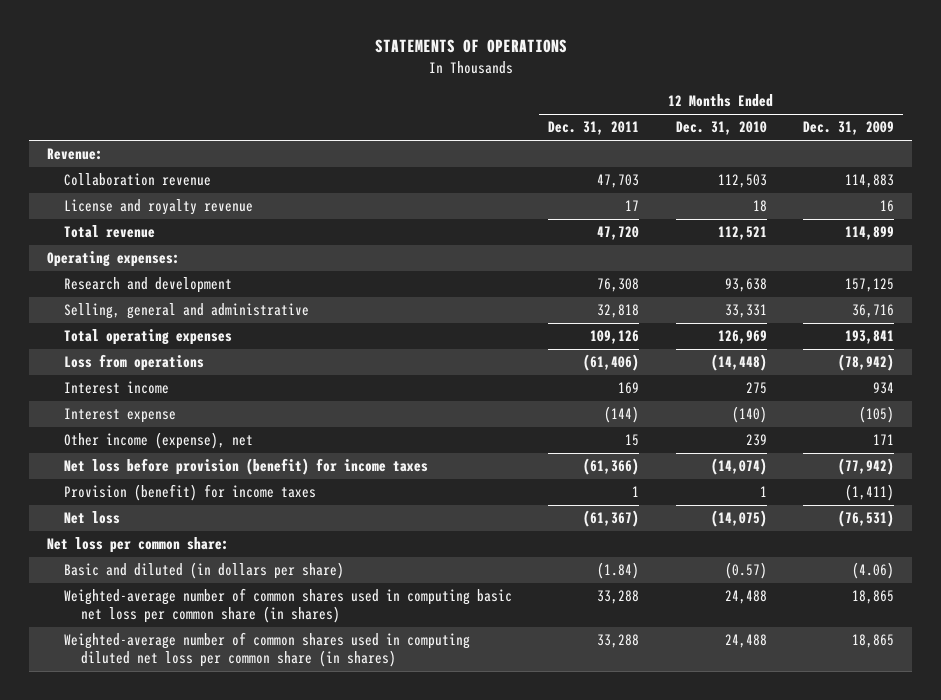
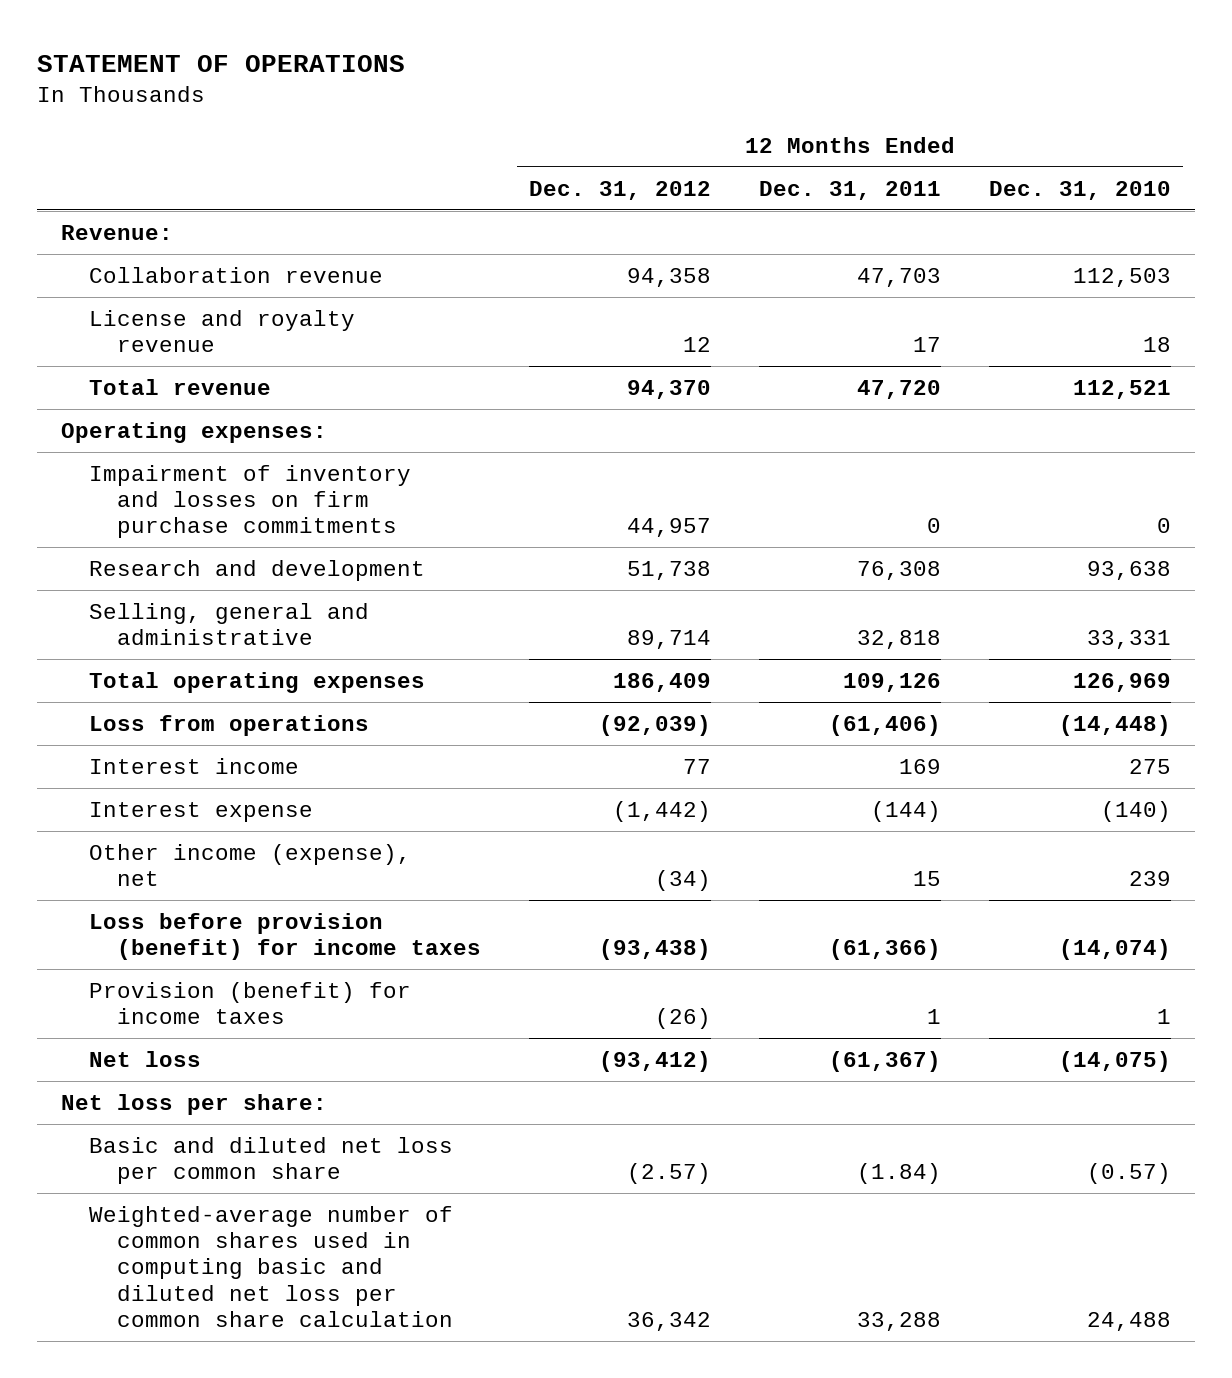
- STATEMENTS OF OPERATIONS
+ STATEMENT OF OPERATIONS
- | 12 Months Ended Dec. 31, 2011 | 12 Months Ended Dec. 31, 2010 | 12 Months Ended Dec. 31, 2009
+ | 12 Months Ended Dec. 31, 2012 | 12 Months Ended Dec. 31, 2011 | 12 Months Ended Dec. 31, 2010
+ Impairment of inventory and losses on firm purchase commitments | 44,957 | 0 | 0
- Net loss before provision (benefit) for income taxes | (61,366) | (14,074) | (77,942)
+ Loss before provision (benefit) for income taxes | (93,438) | (61,366) | (14,074)
- Net loss per common share:
- Basic and diluted (in dollars per share) | (1.84) | (0.57) | (4.06)
- Weighted-average number of common shares used in computing basic net loss per common share (in shares) | 33,288 | 24,488 | 18,865
- Weighted-average number of common shares used in computing diluted net loss per common share (in shares) | 33,288 | 24,488 | 18,865
+ Net loss per share:
+ Basic and diluted net loss per common share | (2.57) | (1.84) | (0.57)
+ Weighted-average number of common shares used in computing basic and diluted net loss per common share calculation | 36,342 | 33,288 | 24,488

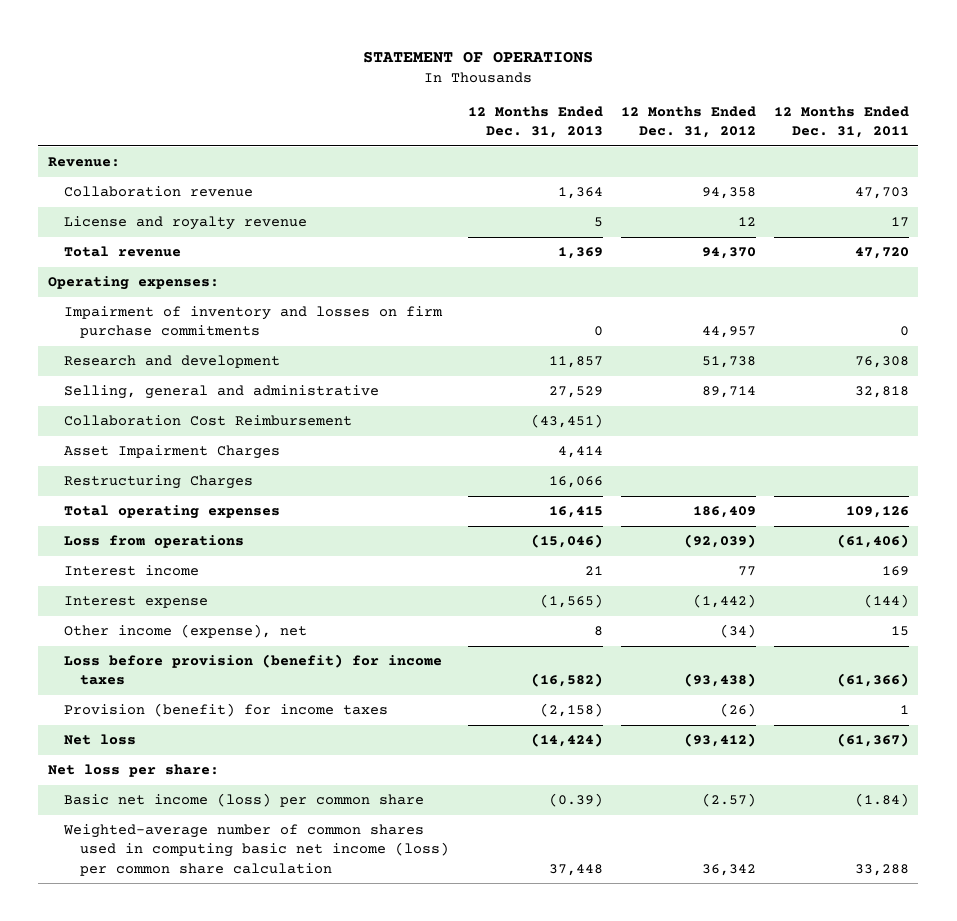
- | 12 Months Ended Dec. 31, 2012 | 12 Months Ended Dec. 31, 2011 | 12 Months Ended Dec. 31, 2010
+ | 12 Months Ended Dec. 31, 2013 | 12 Months Ended Dec. 31, 2012 | 12 Months Ended Dec. 31, 2011
+ Collaboration Cost Reimbursement | (43,451) | |
+ Asset Impairment Charges | 4,414 | |
+ Restructuring Charges | 16,066 | |
- Basic and diluted net loss per common share | (2.57) | (1.84) | (0.57)
- Weighted-average number of common shares used in computing basic and diluted net loss per common share calculation | 36,342 | 33,288 | 24,488
+ Basic net income (loss) per common share | (0.39) | (2.57) | (1.84)
+ Weighted-average number of common shares used in computing basic net income (loss) per common share calculation | 37,448 | 36,342 | 33,288

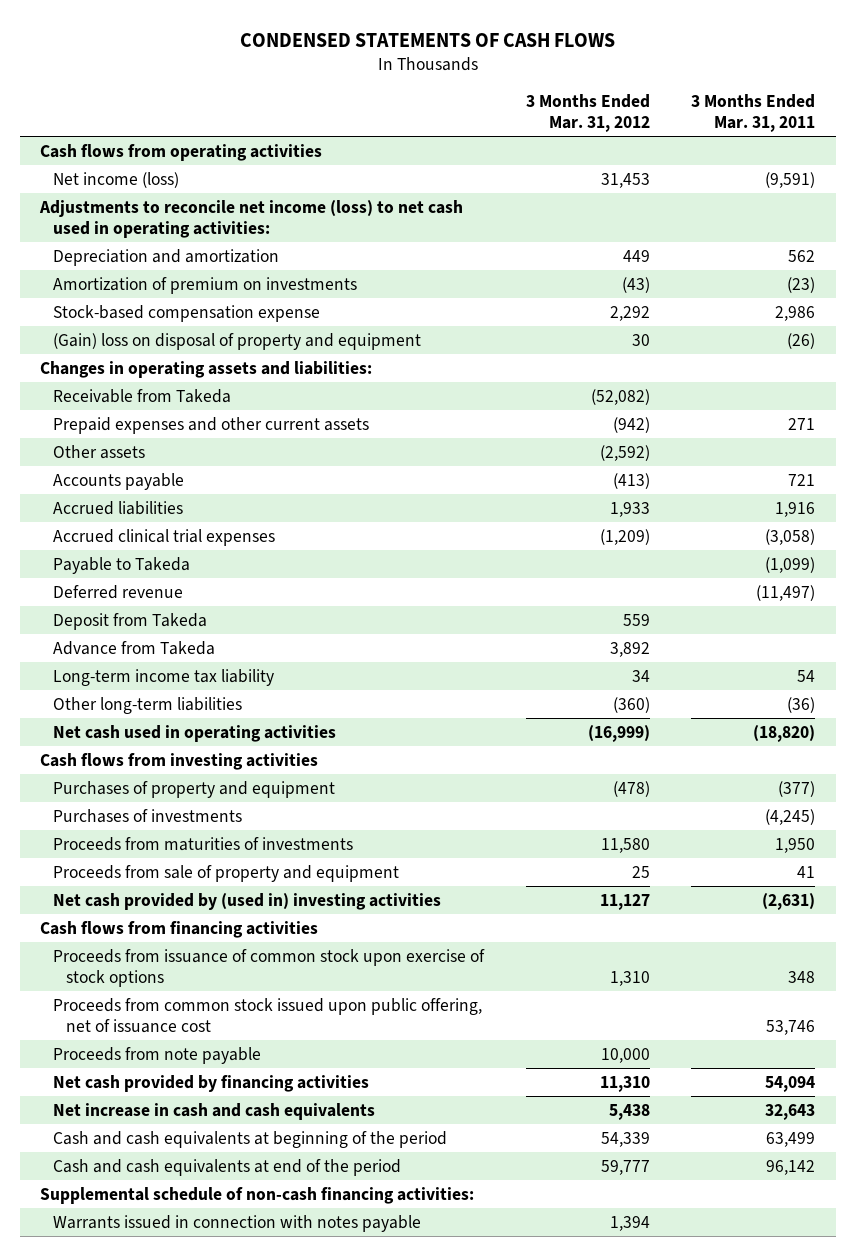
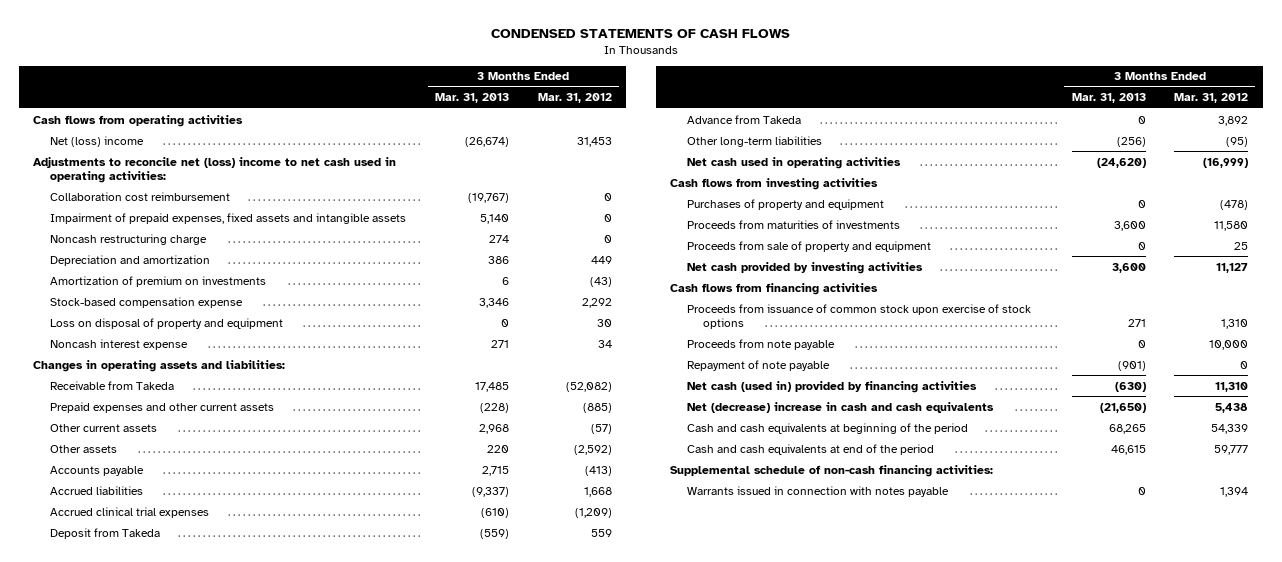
- | 3 Months Ended Mar. 31, 2012 | 3 Months Ended Mar. 31, 2011
+ | 3 Months Ended Mar. 31, 2013 | 3 Months Ended Mar. 31, 2012
- Net income (loss) | 31,453 | (9,591)
- Adjustments to reconcile net income (loss) to net cash used in operating activities:
+ Net (loss) income | (26,674) | 31,453
+ Adjustments to reconcile net (loss) income to net cash used in operating activities:
+ Collaboration cost reimbursement | (19,767) | 0
+ Impairment of prepaid expenses, fixed assets and intangible assets | 5,140 | 0
+ Noncash restructuring charge | 274 | 0
- (Gain) loss on disposal of property and equipment | 30 | (26)
+ Loss on disposal of property and equipment | 0 | 30
+ Noncash interest expense | 271 | 34
- Prepaid expenses and other current assets | (942) | 271
+ Prepaid expenses and other current assets | (228) | (885)
+ Other current assets | 2,968 | (57)
- Accrued liabilities | 1,933 | 1,916
+ Accrued liabilities | (9,337) | 1,668
- Payable to Takeda | | (1,099)
- Deferred revenue | | (11,497)
- Long-term income tax liability | 34 | 54
- Other long-term liabilities | (360) | (36)
+ Other long-term liabilities | (256) | (95)
- Purchases of investments | | (4,245)
- Net cash provided by (used in) investing activities | 11,127 | (2,631)
+ Net cash provided by investing activities | 3,600 | 11,127
- Proceeds from common stock issued upon public offering, net of issuance cost | | 53,746
- Net cash provided by financing activities | 11,310 | 54,094
- Net increase in cash and cash equivalents | 5,438 | 32,643
+ Repayment of note payable | (901) | 0
+ Net cash (used in) provided by financing activities | (630) | 11,310
+ Net (decrease) increase in cash and cash equivalents | (21,650) | 5,438

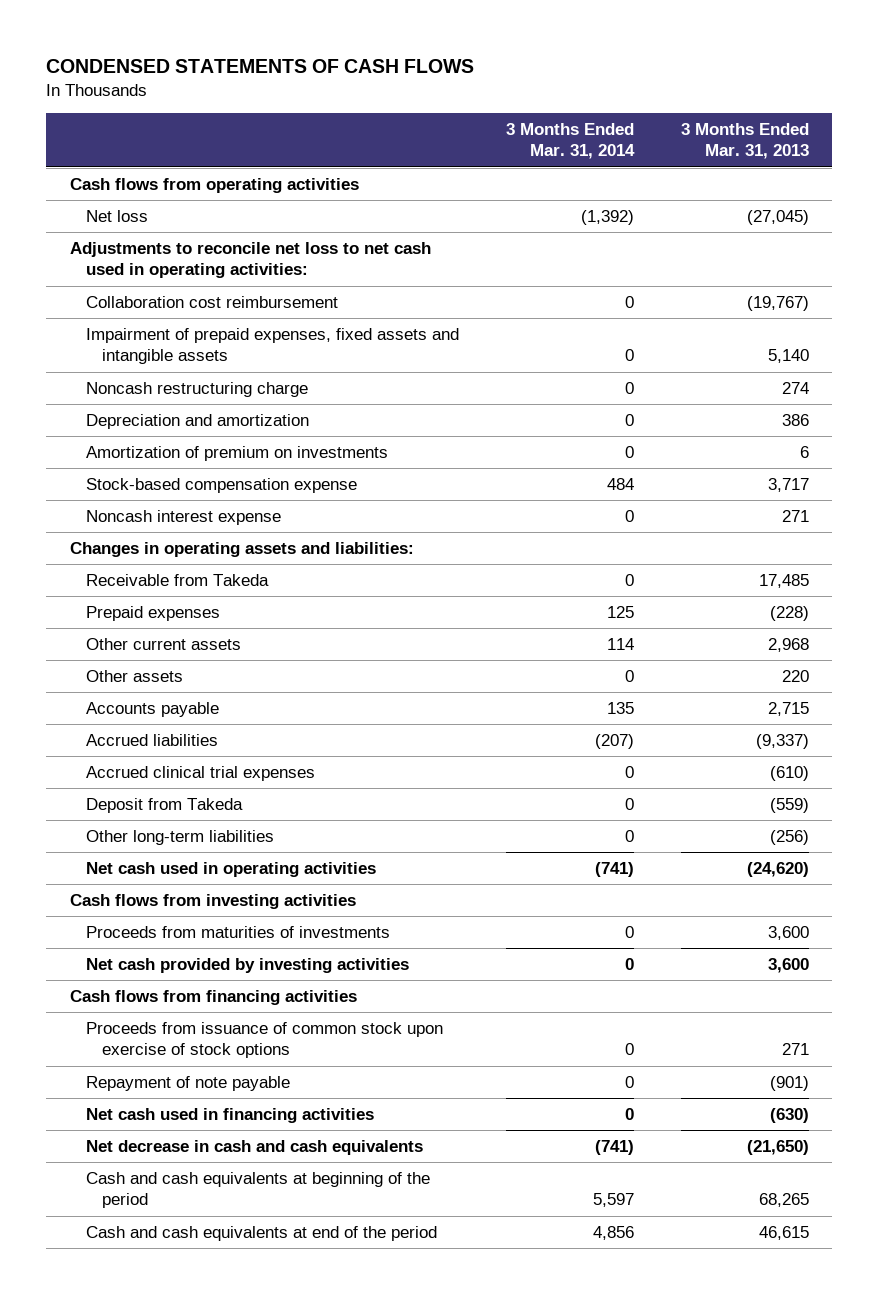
- | 3 Months Ended Mar. 31, 2013 | 3 Months Ended Mar. 31, 2012
+ | 3 Months Ended Mar. 31, 2014 | 3 Months Ended Mar. 31, 2013
- Net (loss) income | (26,674) | 31,453
- Adjustments to reconcile net (loss) income to net cash used in operating activities:
+ Net loss | (1,392) | (27,045)
+ Adjustments to reconcile net loss to net cash used in operating activities:
- Stock-based compensation expense | 3,346 | 2,292
- Loss on disposal of property and equipment | 0 | 30
+ Stock-based compensation expense | 484 | 3,717
- Prepaid expenses and other current assets | (228) | (885)
+ Prepaid expenses | 125 | (228)
- Advance from Takeda | 0 | 3,892
- Purchases of property and equipment | 0 | (478)
- Proceeds from sale of property and equipment | 0 | 25
- Proceeds from note payable | 0 | 10,000
- Net cash (used in) provided by financing activities | (630) | 11,310
- Net (decrease) increase in cash and cash equivalents | (21,650) | 5,438
+ Net cash used in financing activities | 0 | (630)
+ Net decrease in cash and cash equivalents | (741) | (21,650)
- Supplemental schedule of non-cash financing activities:
- Warrants issued in connection with notes payable | 0 | 1,394

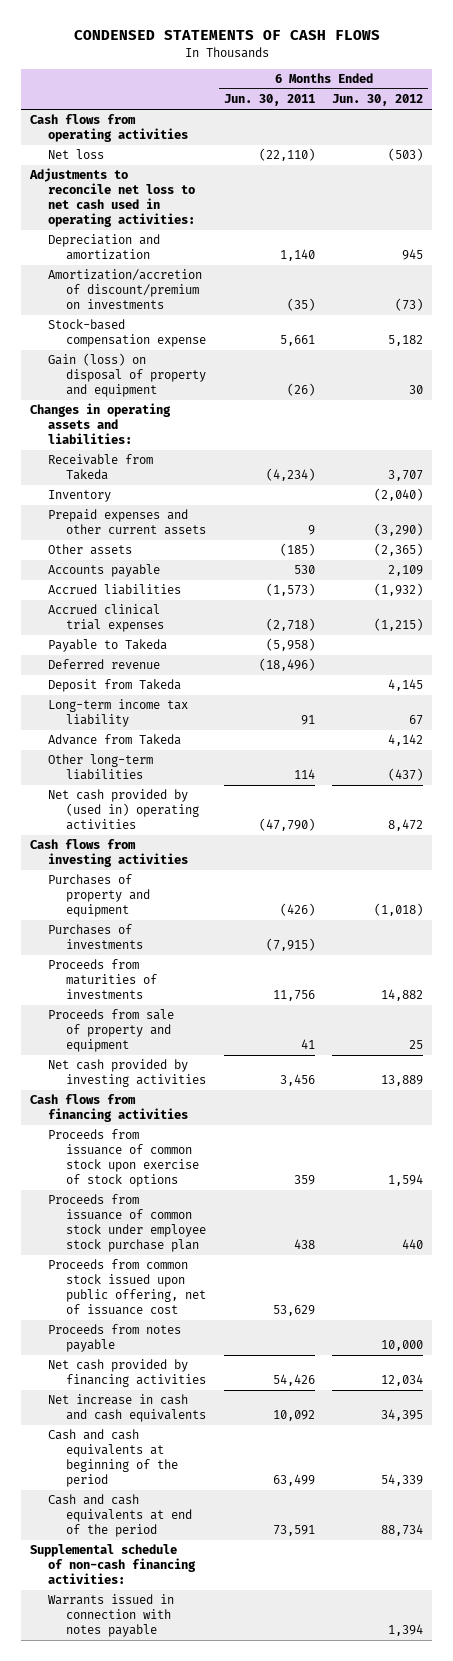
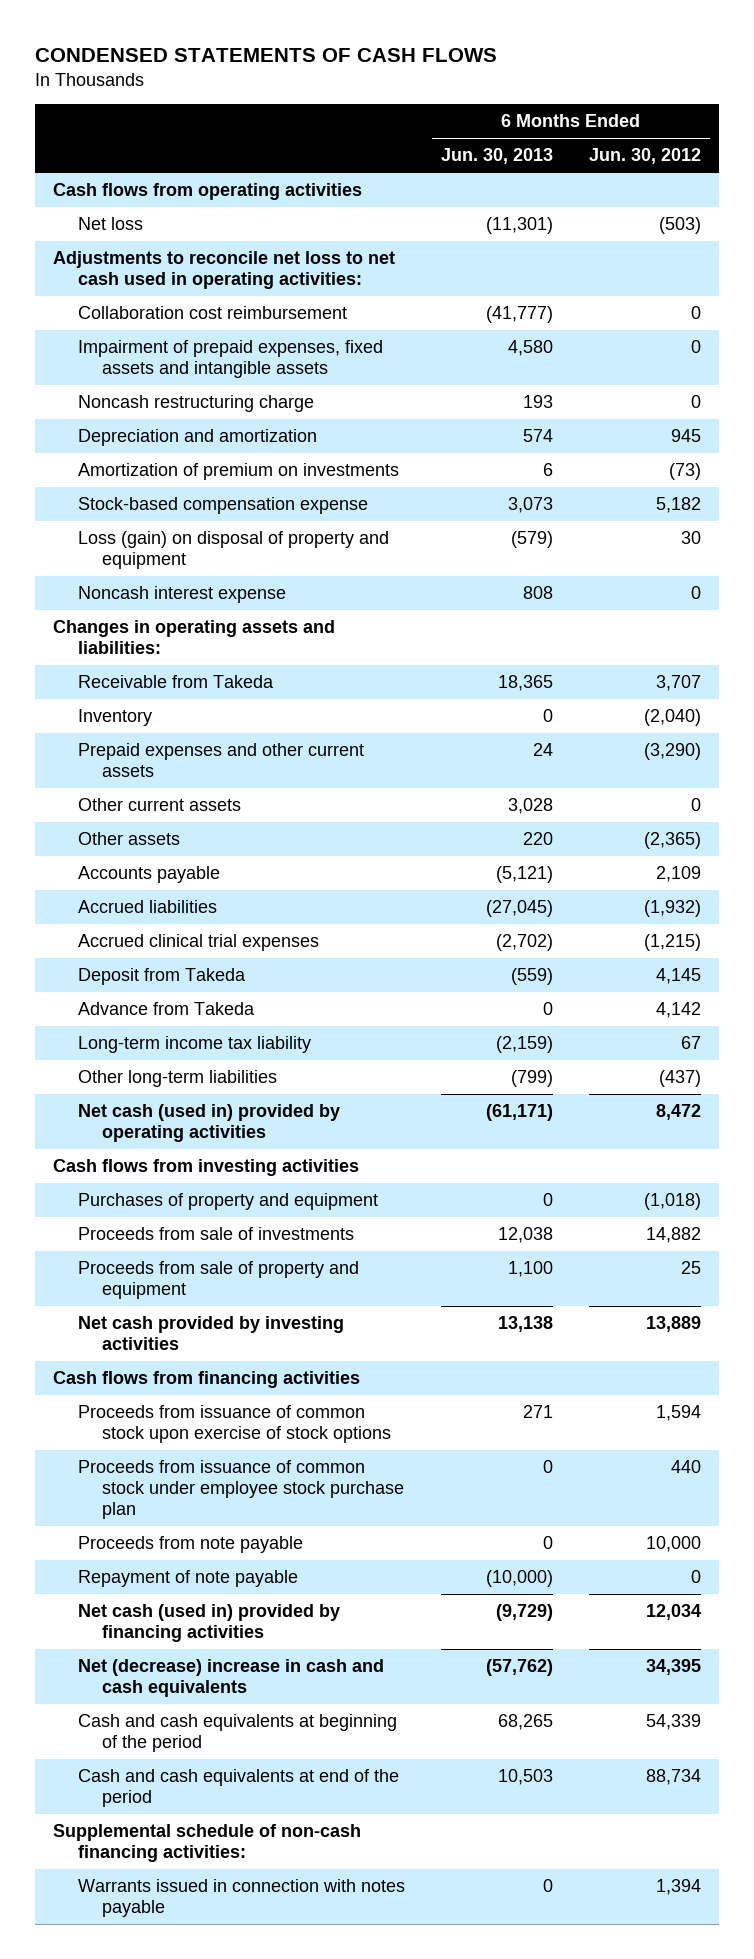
- | 6 Months Ended Jun. 30, 2011 | 6 Months Ended Jun. 30, 2012
+ | 6 Months Ended Jun. 30, 2013 | 6 Months Ended Jun. 30, 2012
+ Collaboration cost reimbursement | (41,777) | 0
+ Impairment of prepaid expenses, fixed assets and intangible assets | 4,580 | 0
+ Noncash restructuring charge | 193 | 0
- Amortization/accretion of discount/premium on investments | (35) | (73)
+ Amortization of premium on investments | 6 | (73)
- Gain (loss) on disposal of property and equipment | (26) | 30
+ Loss (gain) on disposal of property and equipment | (579) | 30
+ Noncash interest expense | 808 | 0
+ Other current assets | 3,028 | 0
- Payable to Takeda | (5,958) |
- Deferred revenue | (18,496) |
moved down: Long-term income tax liability | (2,159) | 67
- Net cash provided by (used in) operating activities | (47,790) | 8,472
+ Net cash (used in) provided by operating activities | (61,171) | 8,472
- Purchases of investments | (7,915) |
- Proceeds from maturities of investments | 11,756 | 14,882
+ Proceeds from sale of investments | 12,038 | 14,882
- Proceeds from common stock issued upon public offering, net of issuance cost | 53,629 |
- Proceeds from notes payable | | 10,000
- Net cash provided by financing activities | 54,426 | 12,034
- Net increase in cash and cash equivalents | 10,092 | 34,395
+ Proceeds from note payable | 0 | 10,000
+ Repayment of note payable | (10,000) | 0
+ Net cash (used in) provided by financing activities | (9,729) | 12,034
+ Net (decrease) increase in cash and cash equivalents | (57,762) | 34,395

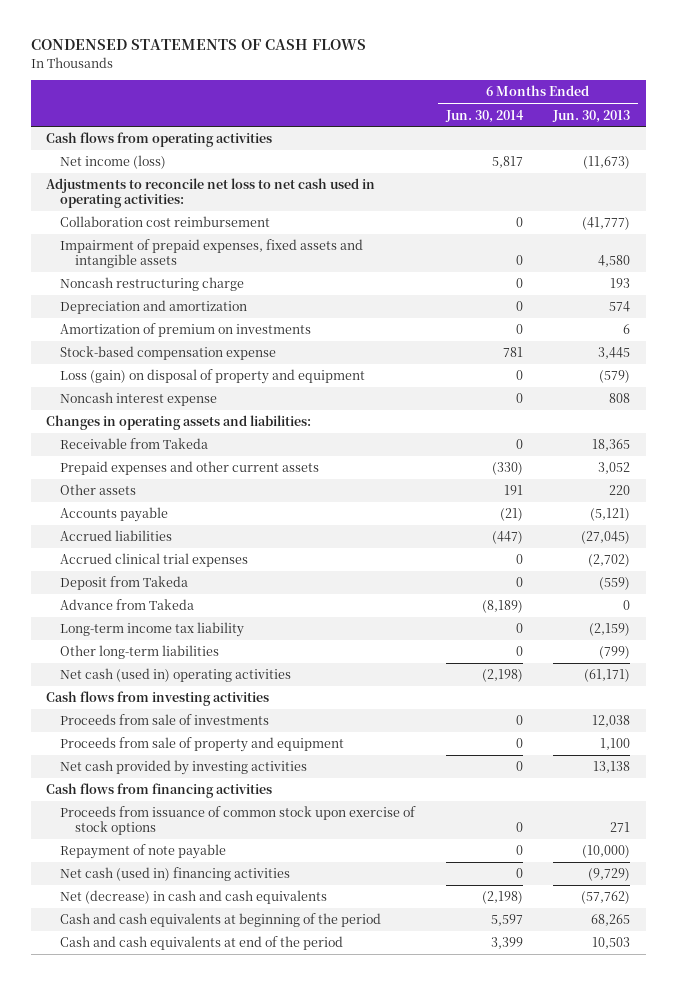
- | 6 Months Ended Jun. 30, 2013 | 6 Months Ended Jun. 30, 2012
+ | 6 Months Ended Jun. 30, 2014 | 6 Months Ended Jun. 30, 2013
- Net loss | (11,301) | (503)
+ Net income (loss) | 5,817 | (11,673)
- Stock-based compensation expense | 3,073 | 5,182
+ Stock-based compensation expense | 781 | 3,445
- Inventory | 0 | (2,040)
- Prepaid expenses and other current assets | 24 | (3,290)
- Other current assets | 3,028 | 0
+ Prepaid expenses and other current assets | (330) | 3,052
- Net cash (used in) provided by operating activities | (61,171) | 8,472
+ Net cash (used in) operating activities | (2,198) | (61,171)
- Purchases of property and equipment | 0 | (1,018)
- Proceeds from issuance of common stock under employee stock purchase plan | 0 | 440
- Proceeds from note payable | 0 | 10,000
- Net cash (used in) provided by financing activities | (9,729) | 12,034
- Net (decrease) increase in cash and cash equivalents | (57,762) | 34,395
+ Net cash (used in) financing activities | 0 | (9,729)
+ Net (decrease) in cash and cash equivalents | (2,198) | (57,762)
- Supplemental schedule of non-cash financing activities:
- Warrants issued in connection with notes payable | 0 | 1,394

